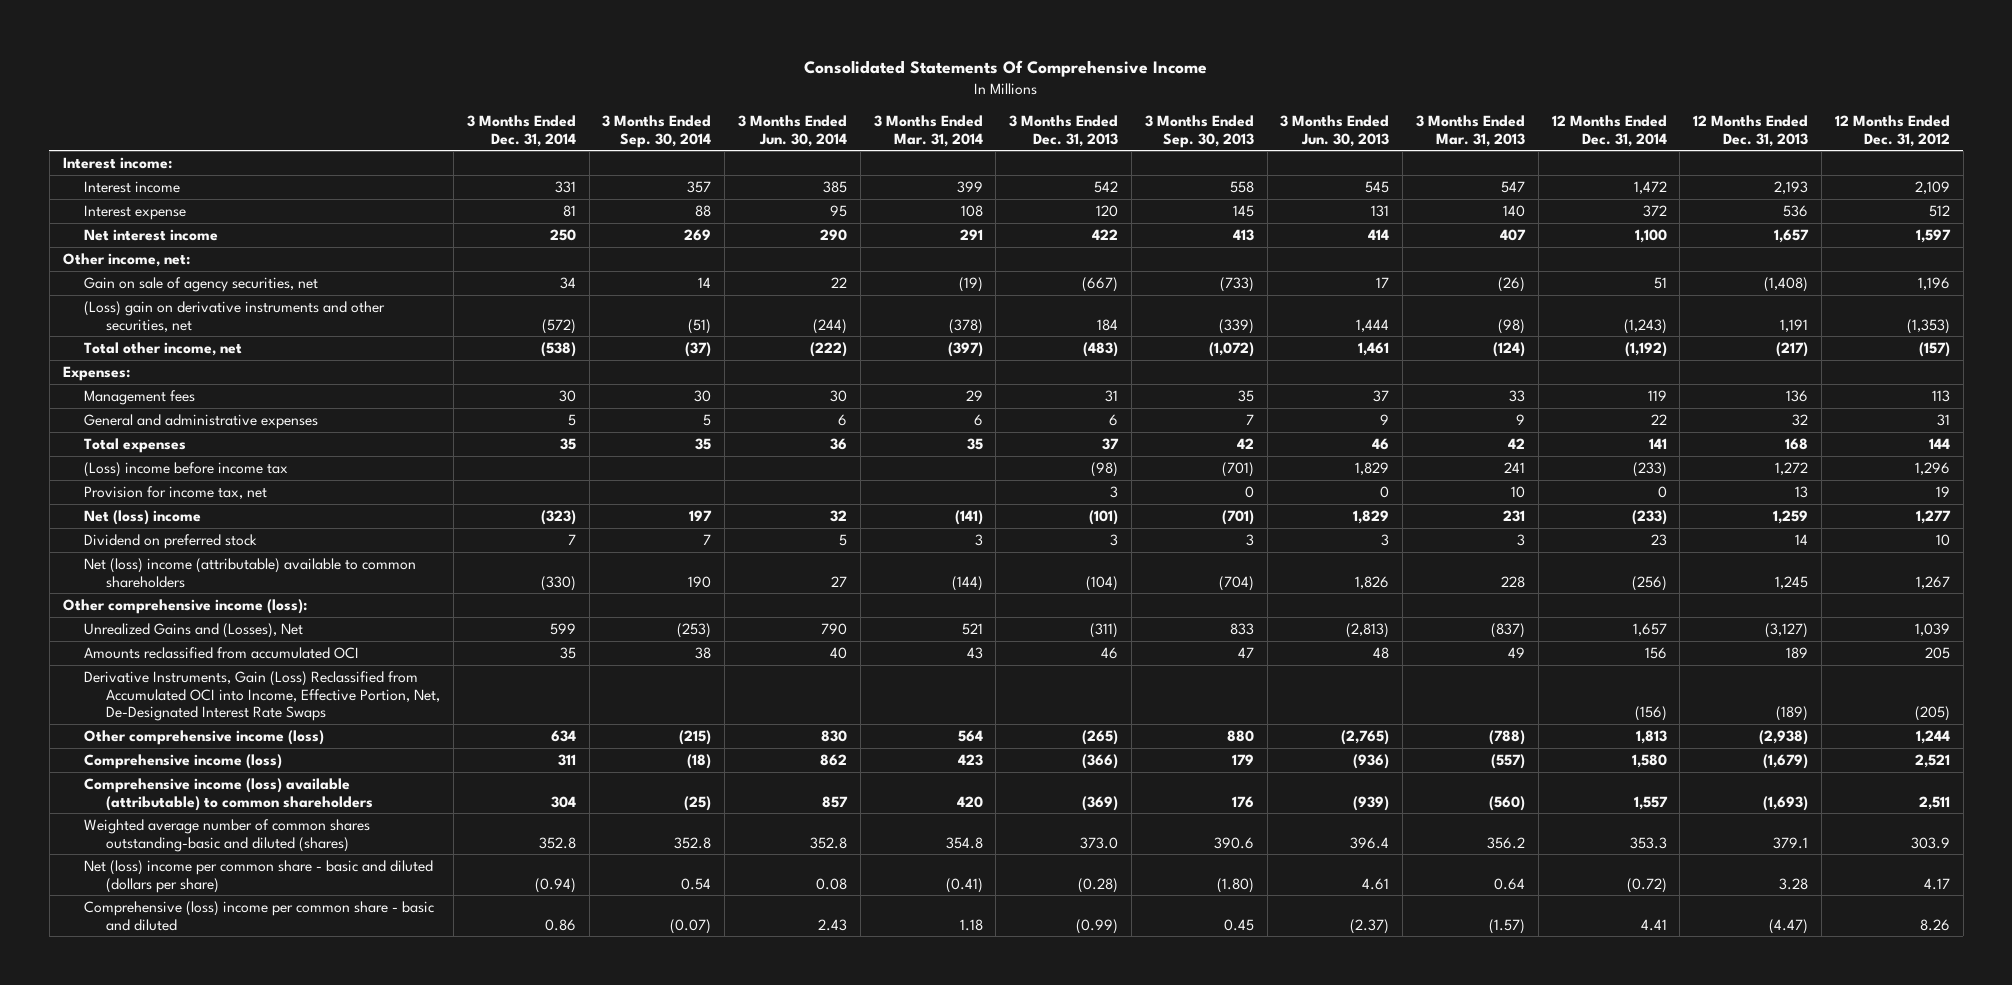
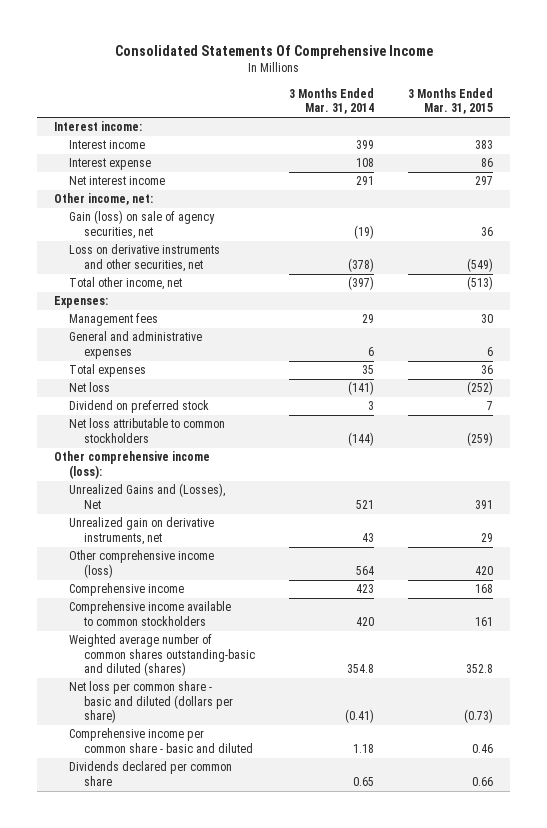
- | 3 Months Ended Dec. 31, 2014 | 3 Months Ended Sep. 30, 2014 | 3 Months Ended Jun. 30, 2014 | 3 Months Ended Mar. 31, 2014 | 3 Months Ended Dec. 31, 2013 | 3 Months Ended Sep. 30, 2013 | 3 Months Ended Jun. 30, 2013 | 3 Months Ended Mar. 31, 2013 | 12 Months Ended Dec. 31, 2014 | 12 Months Ended Dec. 31, 2013 | 12 Months Ended Dec. 31, 2012
+ | 3 Months Ended Mar. 31, 2014 | 3 Months Ended Mar. 31, 2015
- Gain on sale of agency securities, net | 34 | 14 | 22 | (19) | (667) | (733) | 17 | (26) | 51 | (1,408) | 1,196
- (Loss) gain on derivative instruments and other securities, net | (572) | (51) | (244) | (378) | 184 | (339) | 1,444 | (98) | (1,243) | 1,191 | (1,353)
+ Gain (loss) on sale of agency securities, net | (19) | 36
+ Loss on derivative instruments and other securities, net | (378) | (549)
- (Loss) income before income tax | | | | | (98) | (701) | 1,829 | 241 | (233) | 1,272 | 1,296
- Provision for income tax, net | | | | | 3 | 0 | 0 | 10 | 0 | 13 | 19
- Net (loss) income | (323) | 197 | 32 | (141) | (101) | (701) | 1,829 | 231 | (233) | 1,259 | 1,277
+ Net loss | (141) | (252)
- Net (loss) income (attributable) available to common shareholders | (330) | 190 | 27 | (144) | (104) | (704) | 1,826 | 228 | (256) | 1,245 | 1,267
+ Net loss attributable to common stockholders | (144) | (259)
- Amounts reclassified from accumulated OCI | 35 | 38 | 40 | 43 | 46 | 47 | 48 | 49 | 156 | 189 | 205
- Derivative Instruments, Gain (Loss) Reclassified from Accumulated OCI into Income, Effective Portion, Net, De-Designated Interest Rate Swaps | | | | | | | | | (156) | (189) | (205)
+ Unrealized gain on derivative instruments, net | 43 | 29
- Comprehensive income (loss) | 311 | (18) | 862 | 423 | (366) | 179 | (936) | (557) | 1,580 | (1,679) | 2,521
- Comprehensive income (loss) available (attributable) to common shareholders | 304 | (25) | 857 | 420 | (369) | 176 | (939) | (560) | 1,557 | (1,693) | 2,511
+ Comprehensive income | 423 | 168
+ Comprehensive income available to common stockholders | 420 | 161
- Net (loss) income per common share - basic and diluted (dollars per share) | (0.94) | 0.54 | 0.08 | (0.41) | (0.28) | (1.80) | 4.61 | 0.64 | (0.72) | 3.28 | 4.17
- Comprehensive (loss) income per common share - basic and diluted | 0.86 | (0.07) | 2.43 | 1.18 | (0.99) | 0.45 | (2.37) | (1.57) | 4.41 | (4.47) | 8.26
+ Net loss per common share - basic and diluted (dollars per share) | (0.41) | (0.73)
+ Comprehensive income per common share - basic and diluted | 1.18 | 0.46
+ Dividends declared per common share | 0.65 | 0.66

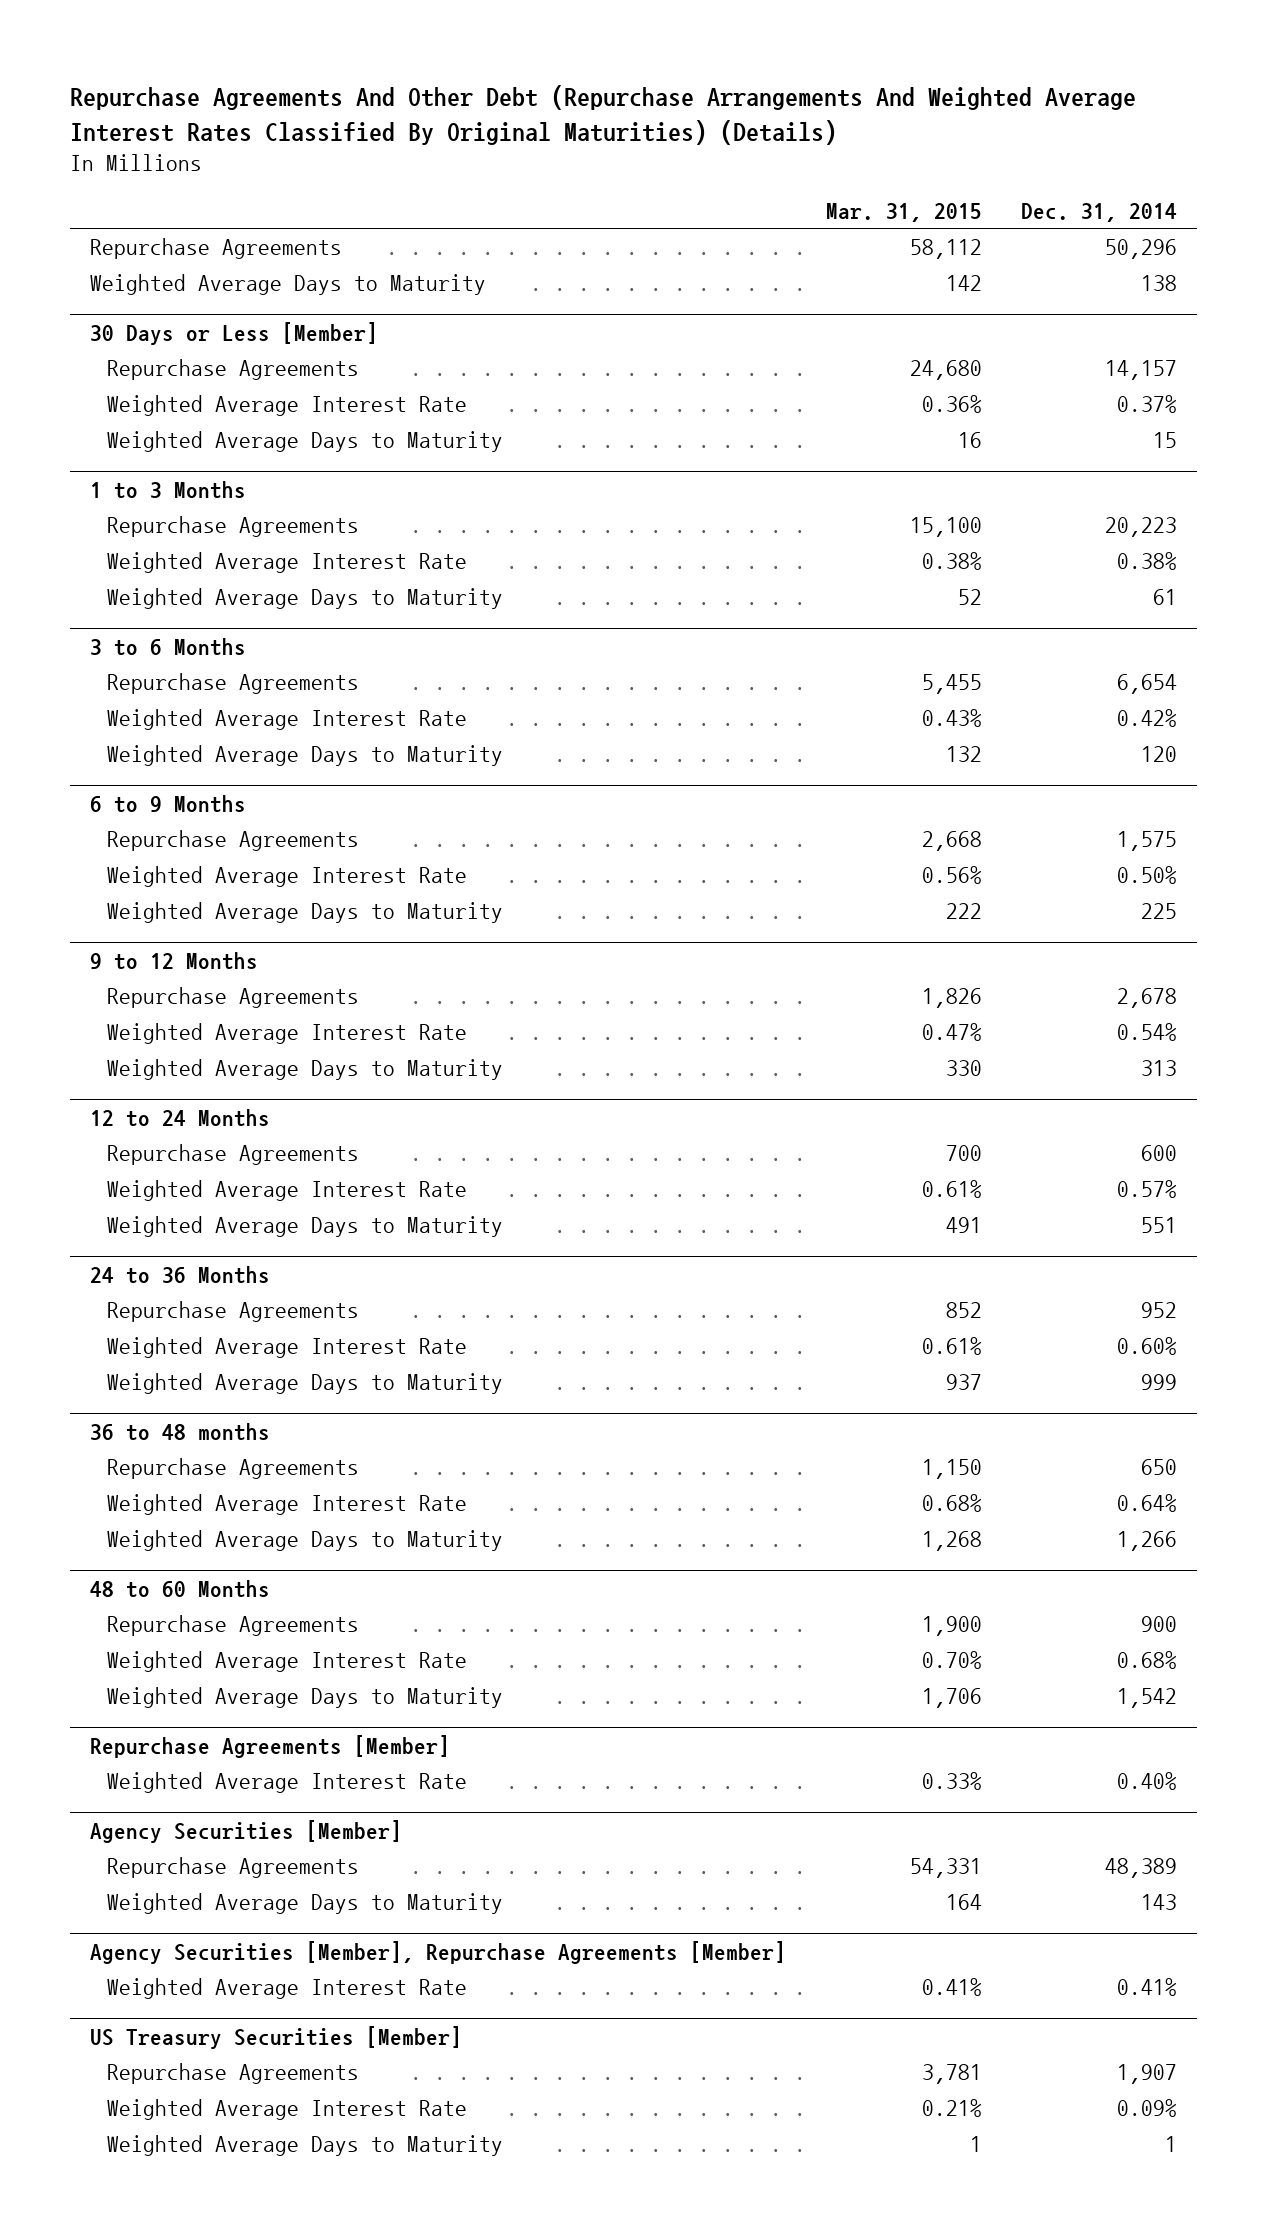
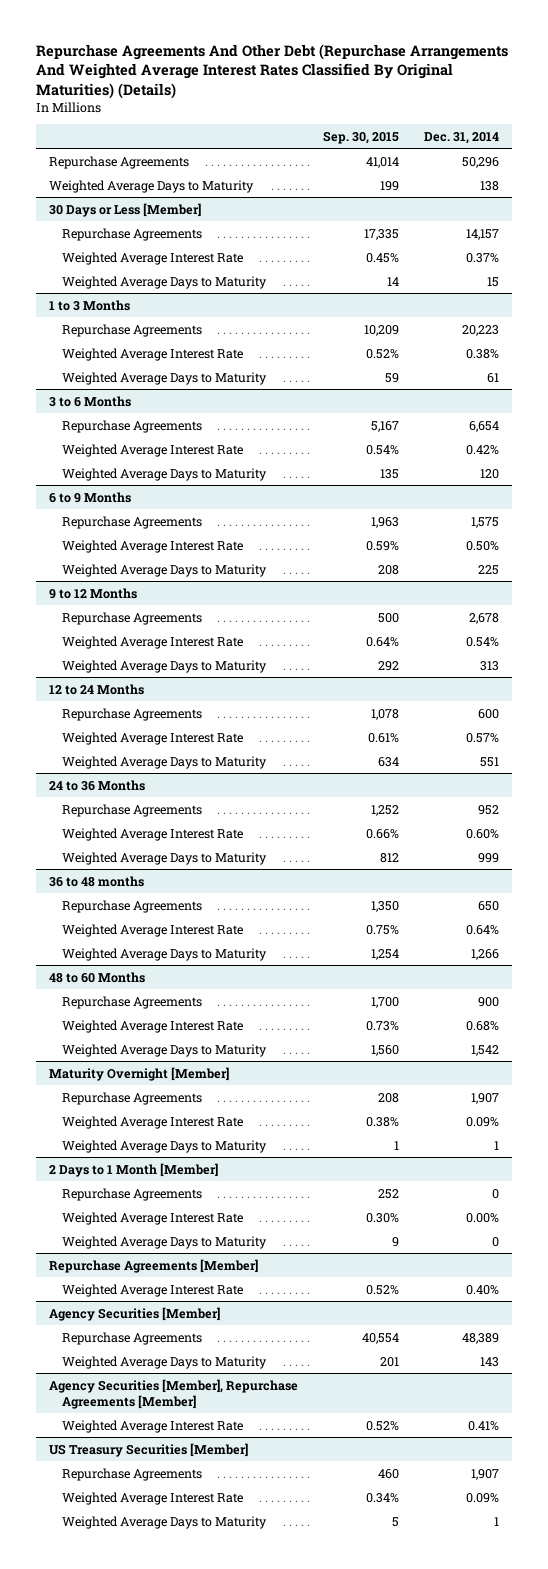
- | Mar. 31, 2015 | Dec. 31, 2014
+ | Sep. 30, 2015 | Dec. 31, 2014
+ Maturity Overnight [Member]
+ Repurchase Agreements | 208 | 1,907
+ Weighted Average Interest Rate | 0.38% | 0.09%
+ Weighted Average Days to Maturity | 1 | 1
+ 2 Days to 1 Month [Member]
+ Repurchase Agreements | 252 | 0
+ Weighted Average Interest Rate | 0.30% | 0.00%
+ Weighted Average Days to Maturity | 9 | 0

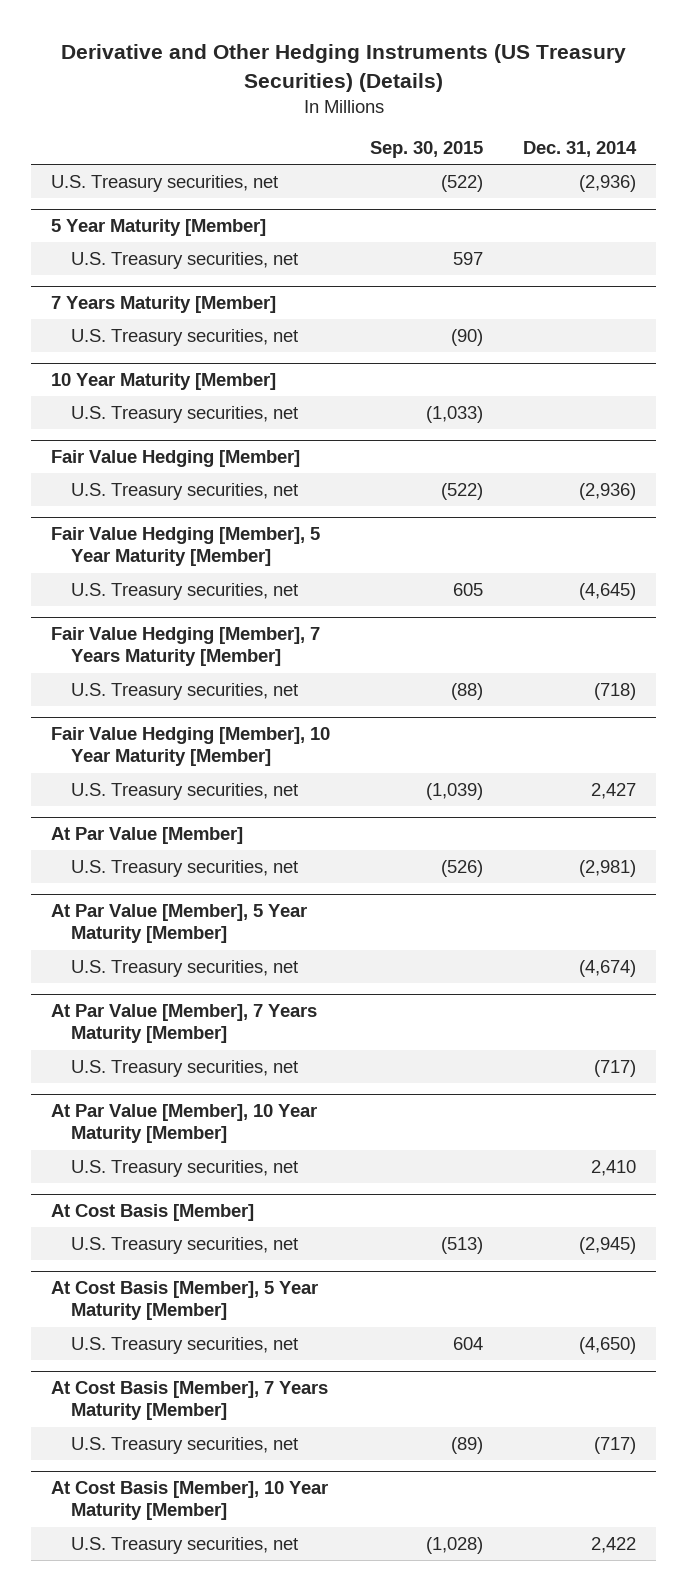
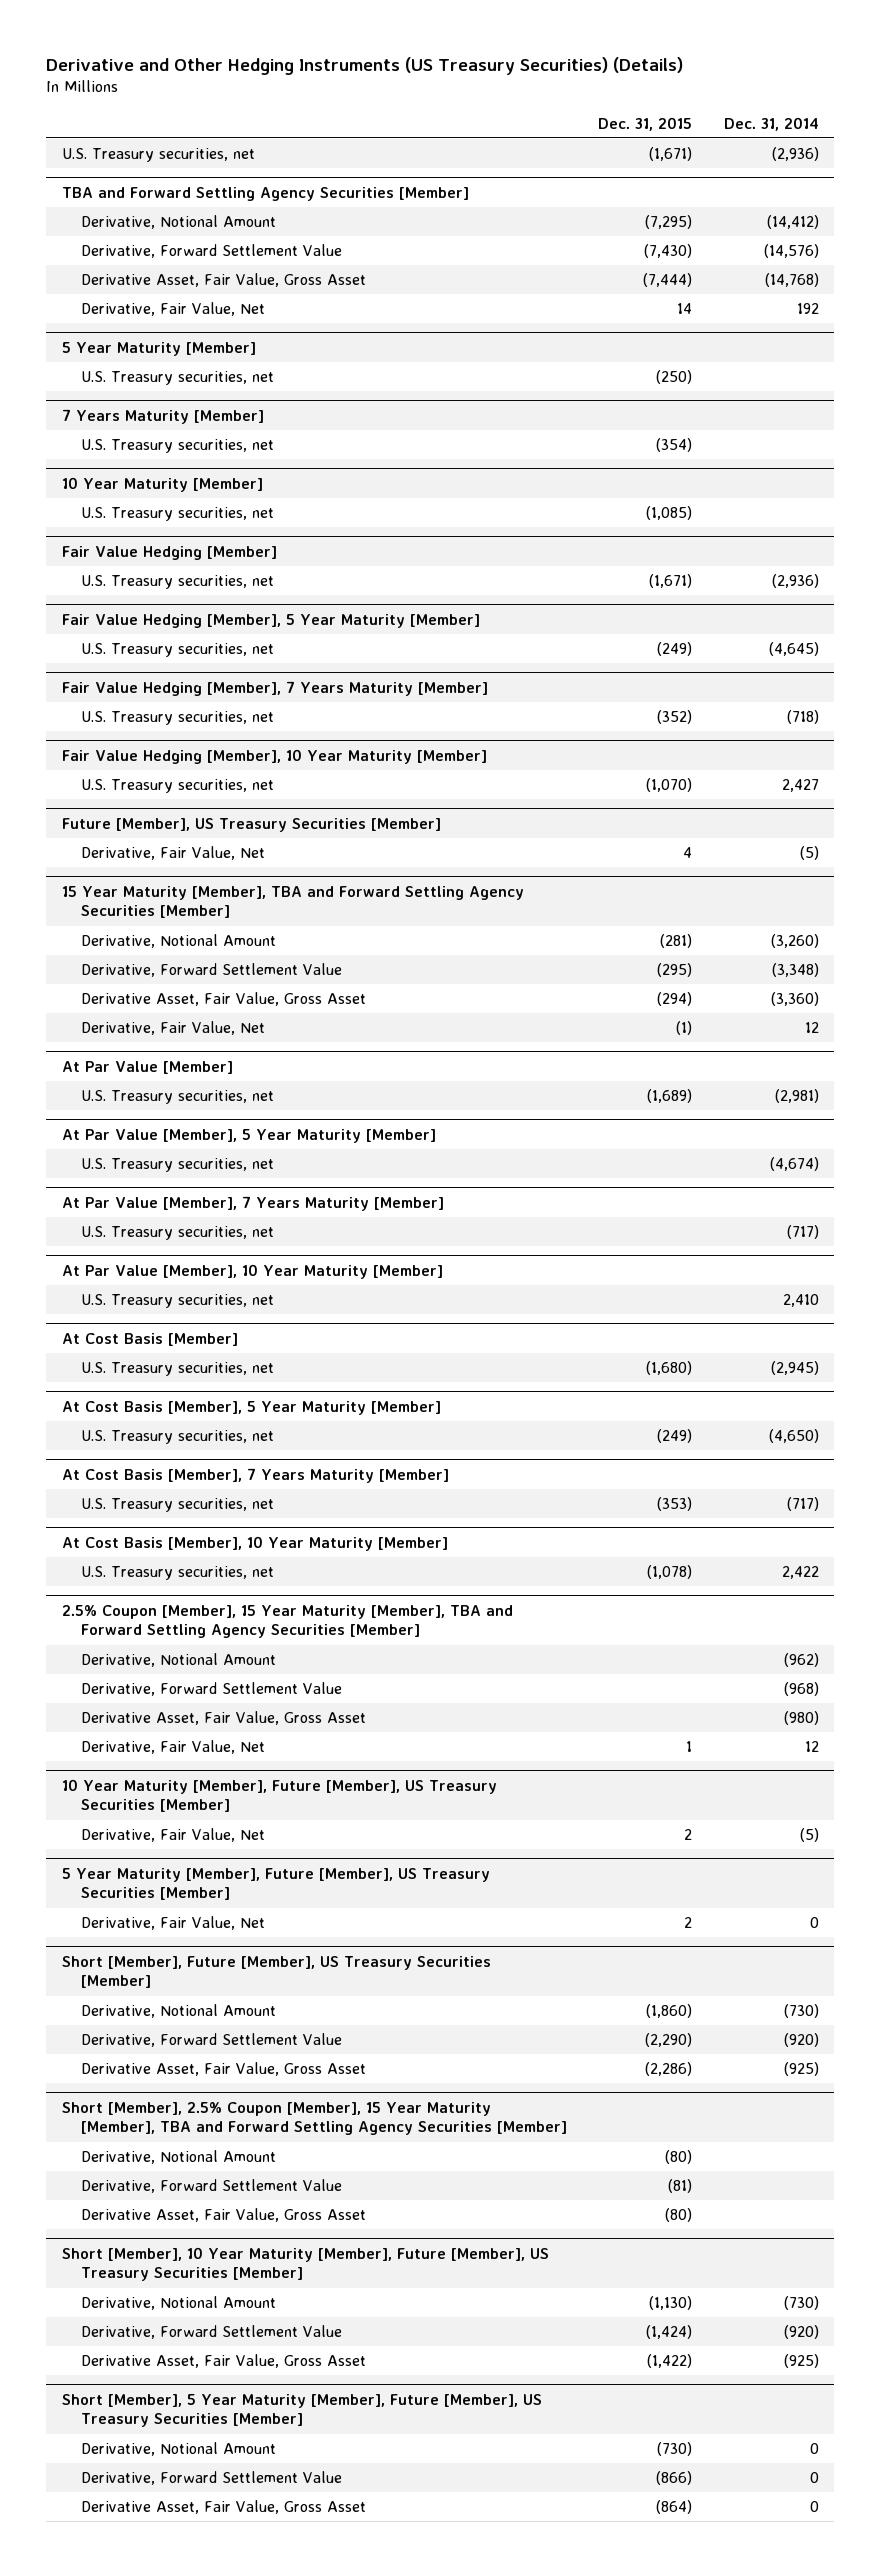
- | Sep. 30, 2015 | Dec. 31, 2014
+ | Dec. 31, 2015 | Dec. 31, 2014
+ TBA and Forward Settling Agency Securities [Member]
+ Derivative, Notional Amount | (7,295) | (14,412)
+ Derivative, Forward Settlement Value | (7,430) | (14,576)
+ Derivative Asset, Fair Value, Gross Asset | (7,444) | (14,768)
+ Derivative, Fair Value, Net | 14 | 192
+ Future [Member], US Treasury Securities [Member]
+ Derivative, Fair Value, Net | 4 | (5)
+ 15 Year Maturity [Member], TBA and Forward Settling Agency Securities [Member]
+ Derivative, Notional Amount | (281) | (3,260)
+ Derivative, Forward Settlement Value | (295) | (3,348)
+ Derivative Asset, Fair Value, Gross Asset | (294) | (3,360)
+ Derivative, Fair Value, Net | (1) | 12
+ 2.5% Coupon [Member], 15 Year Maturity [Member], TBA and Forward Settling Agency Securities [Member]
+ Derivative, Notional Amount | | (962)
+ Derivative, Forward Settlement Value | | (968)
+ Derivative Asset, Fair Value, Gross Asset | | (980)
+ Derivative, Fair Value, Net | 1 | 12
+ 10 Year Maturity [Member], Future [Member], US Treasury Securities [Member]
+ Derivative, Fair Value, Net | 2 | (5)
+ 5 Year Maturity [Member], Future [Member], US Treasury Securities [Member]
+ Derivative, Fair Value, Net | 2 | 0
+ Short [Member], Future [Member], US Treasury Securities [Member]
+ Derivative, Notional Amount | (1,860) | (730)
+ Derivative, Forward Settlement Value | (2,290) | (920)
+ Derivative Asset, Fair Value, Gross Asset | (2,286) | (925)
+ Short [Member], 2.5% Coupon [Member], 15 Year Maturity [Member], TBA and Forward Settling Agency Securities [Member]
+ Derivative, Notional Amount | (80) |
+ Derivative, Forward Settlement Value | (81) |
+ Derivative Asset, Fair Value, Gross Asset | (80) |
+ Short [Member], 10 Year Maturity [Member], Future [Member], US Treasury Securities [Member]
+ Derivative, Notional Amount | (1,130) | (730)
+ Derivative, Forward Settlement Value | (1,424) | (920)
+ Derivative Asset, Fair Value, Gross Asset | (1,422) | (925)
+ Short [Member], 5 Year Maturity [Member], Future [Member], US Treasury Securities [Member]
+ Derivative, Notional Amount | (730) | 0
+ Derivative, Forward Settlement Value | (866) | 0
+ Derivative Asset, Fair Value, Gross Asset | (864) | 0

